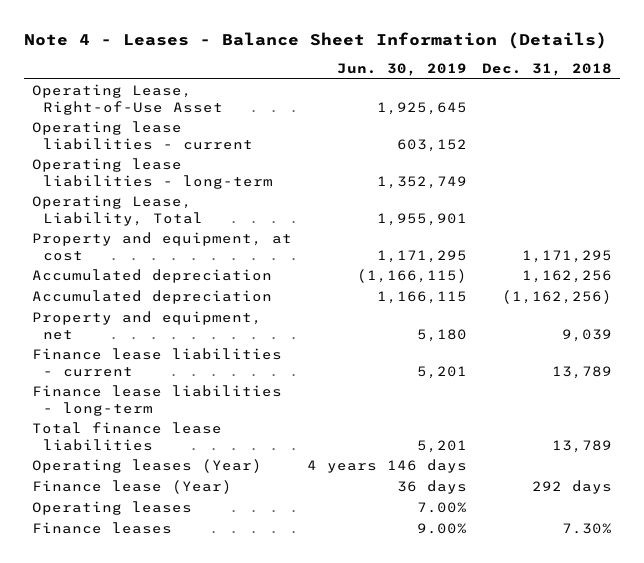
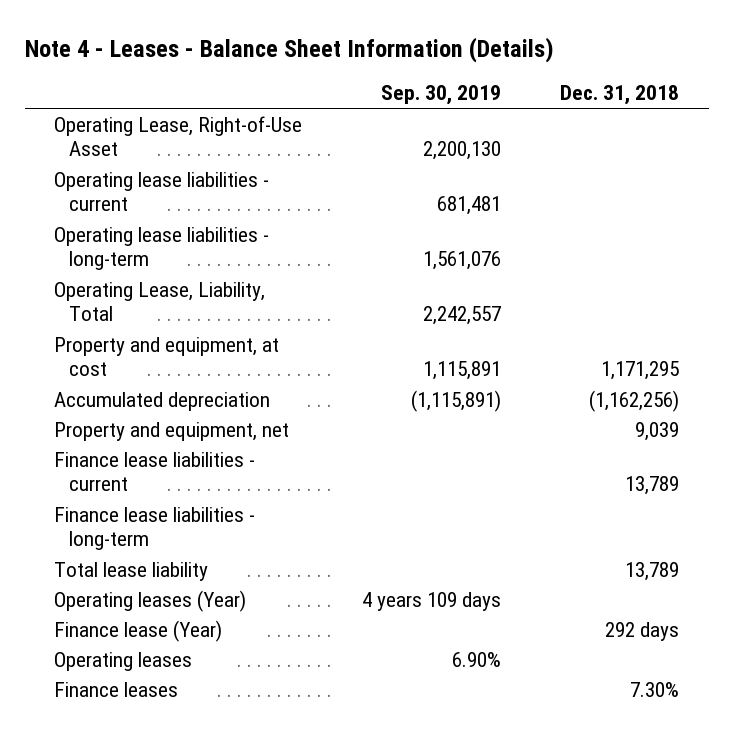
- | Jun. 30, 2019 | Dec. 31, 2018
+ | Sep. 30, 2019 | Dec. 31, 2018
- Accumulated depreciation | (1,166,115) | 1,162,256
- Total finance lease liabilities | 5,201 | 13,789
+ Total lease liability | | 13,789

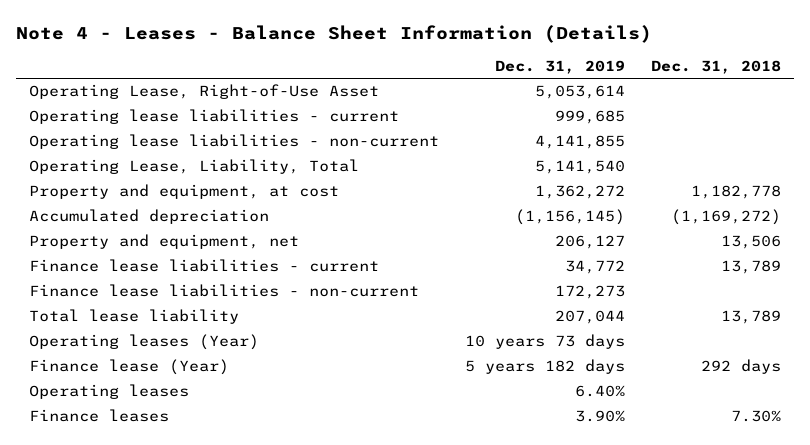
- | Sep. 30, 2019 | Dec. 31, 2018
+ | Dec. 31, 2019 | Dec. 31, 2018
- Operating lease liabilities - long-term | 1,561,076 |
+ Operating lease liabilities - non-current | 4,141,855 |
- Property and equipment, at cost | 1,115,891 | 1,171,295
- Accumulated depreciation | (1,115,891) | (1,162,256)
- Property and equipment, net | | 9,039
+ Property and equipment, at cost | 1,362,272 | 1,182,778
+ Accumulated depreciation | (1,156,145) | (1,169,272)
+ Property and equipment, net | 206,127 | 13,506
- Finance lease liabilities - long-term
+ Finance lease liabilities - non-current | 172,273 |

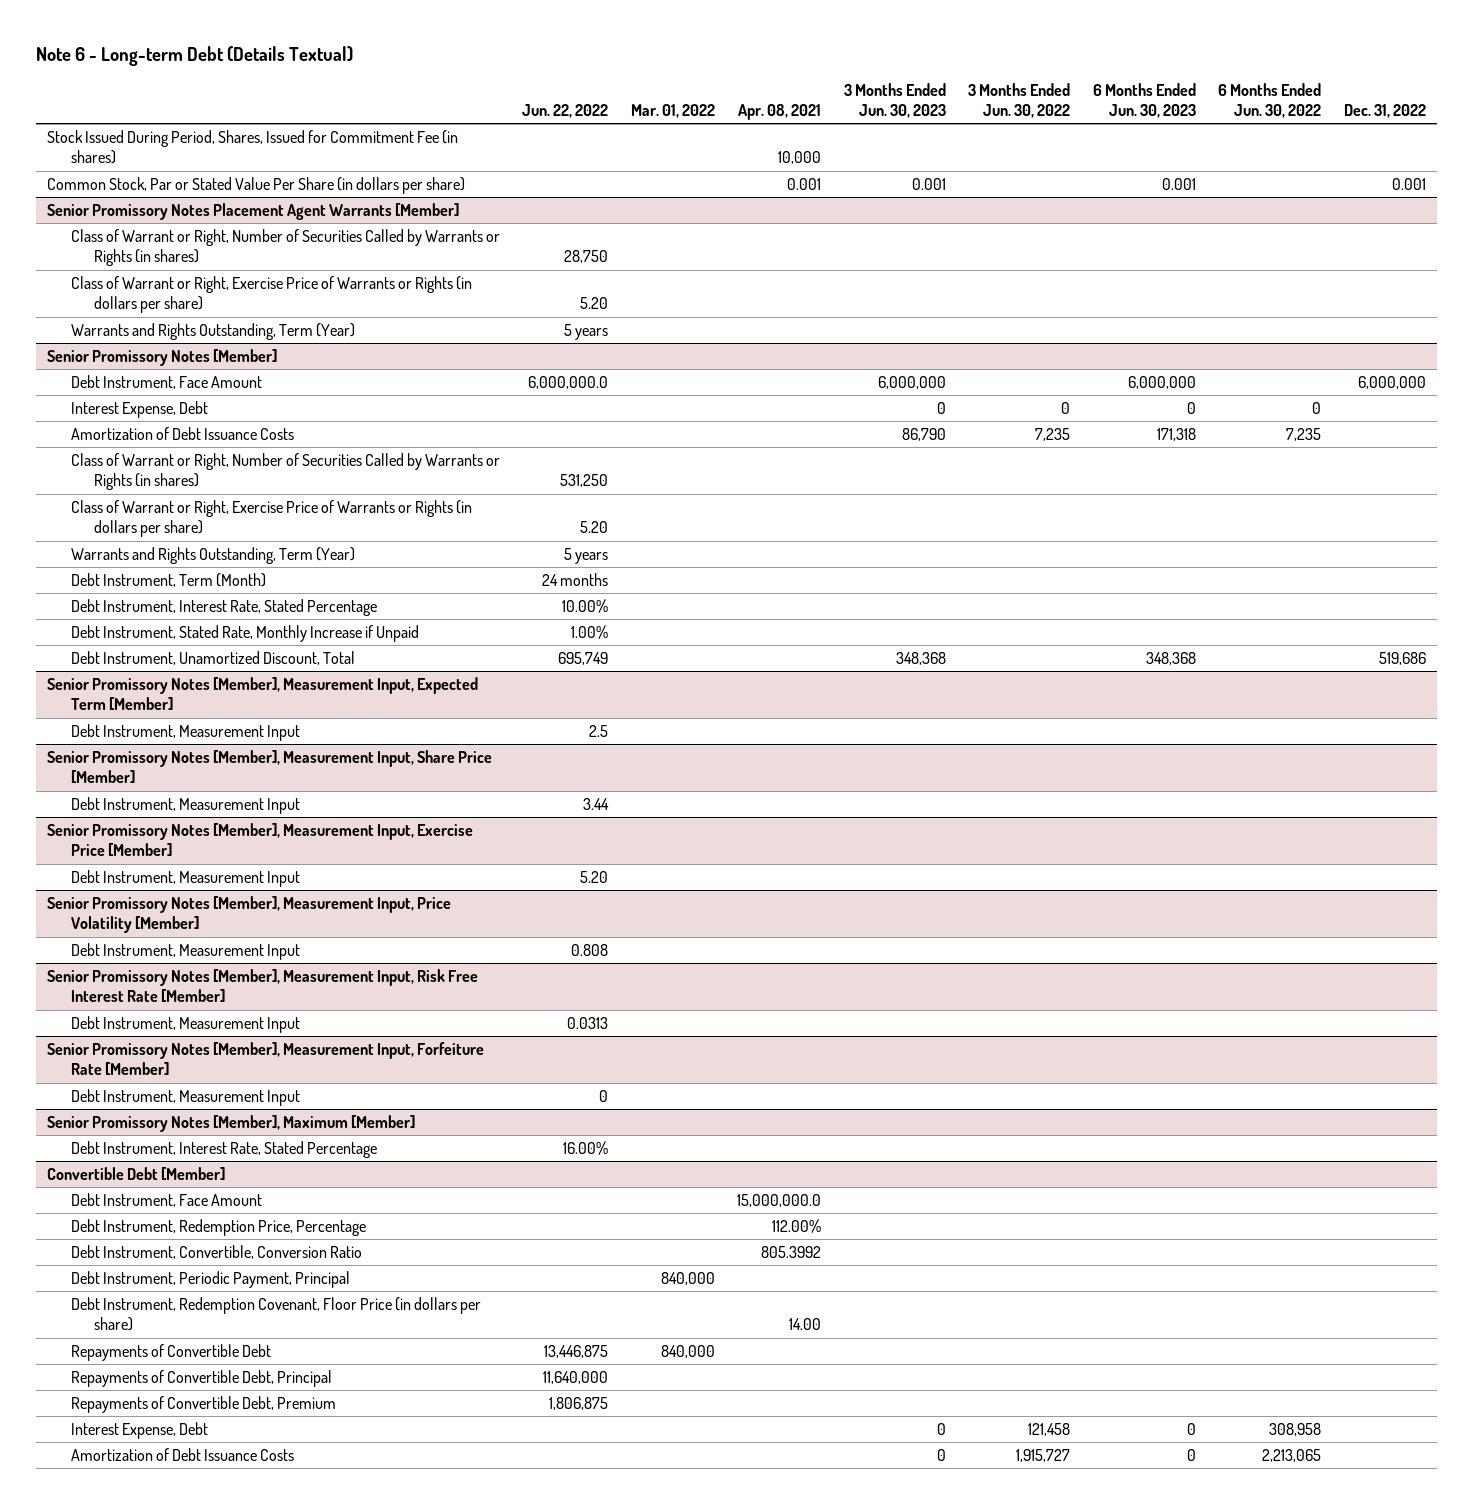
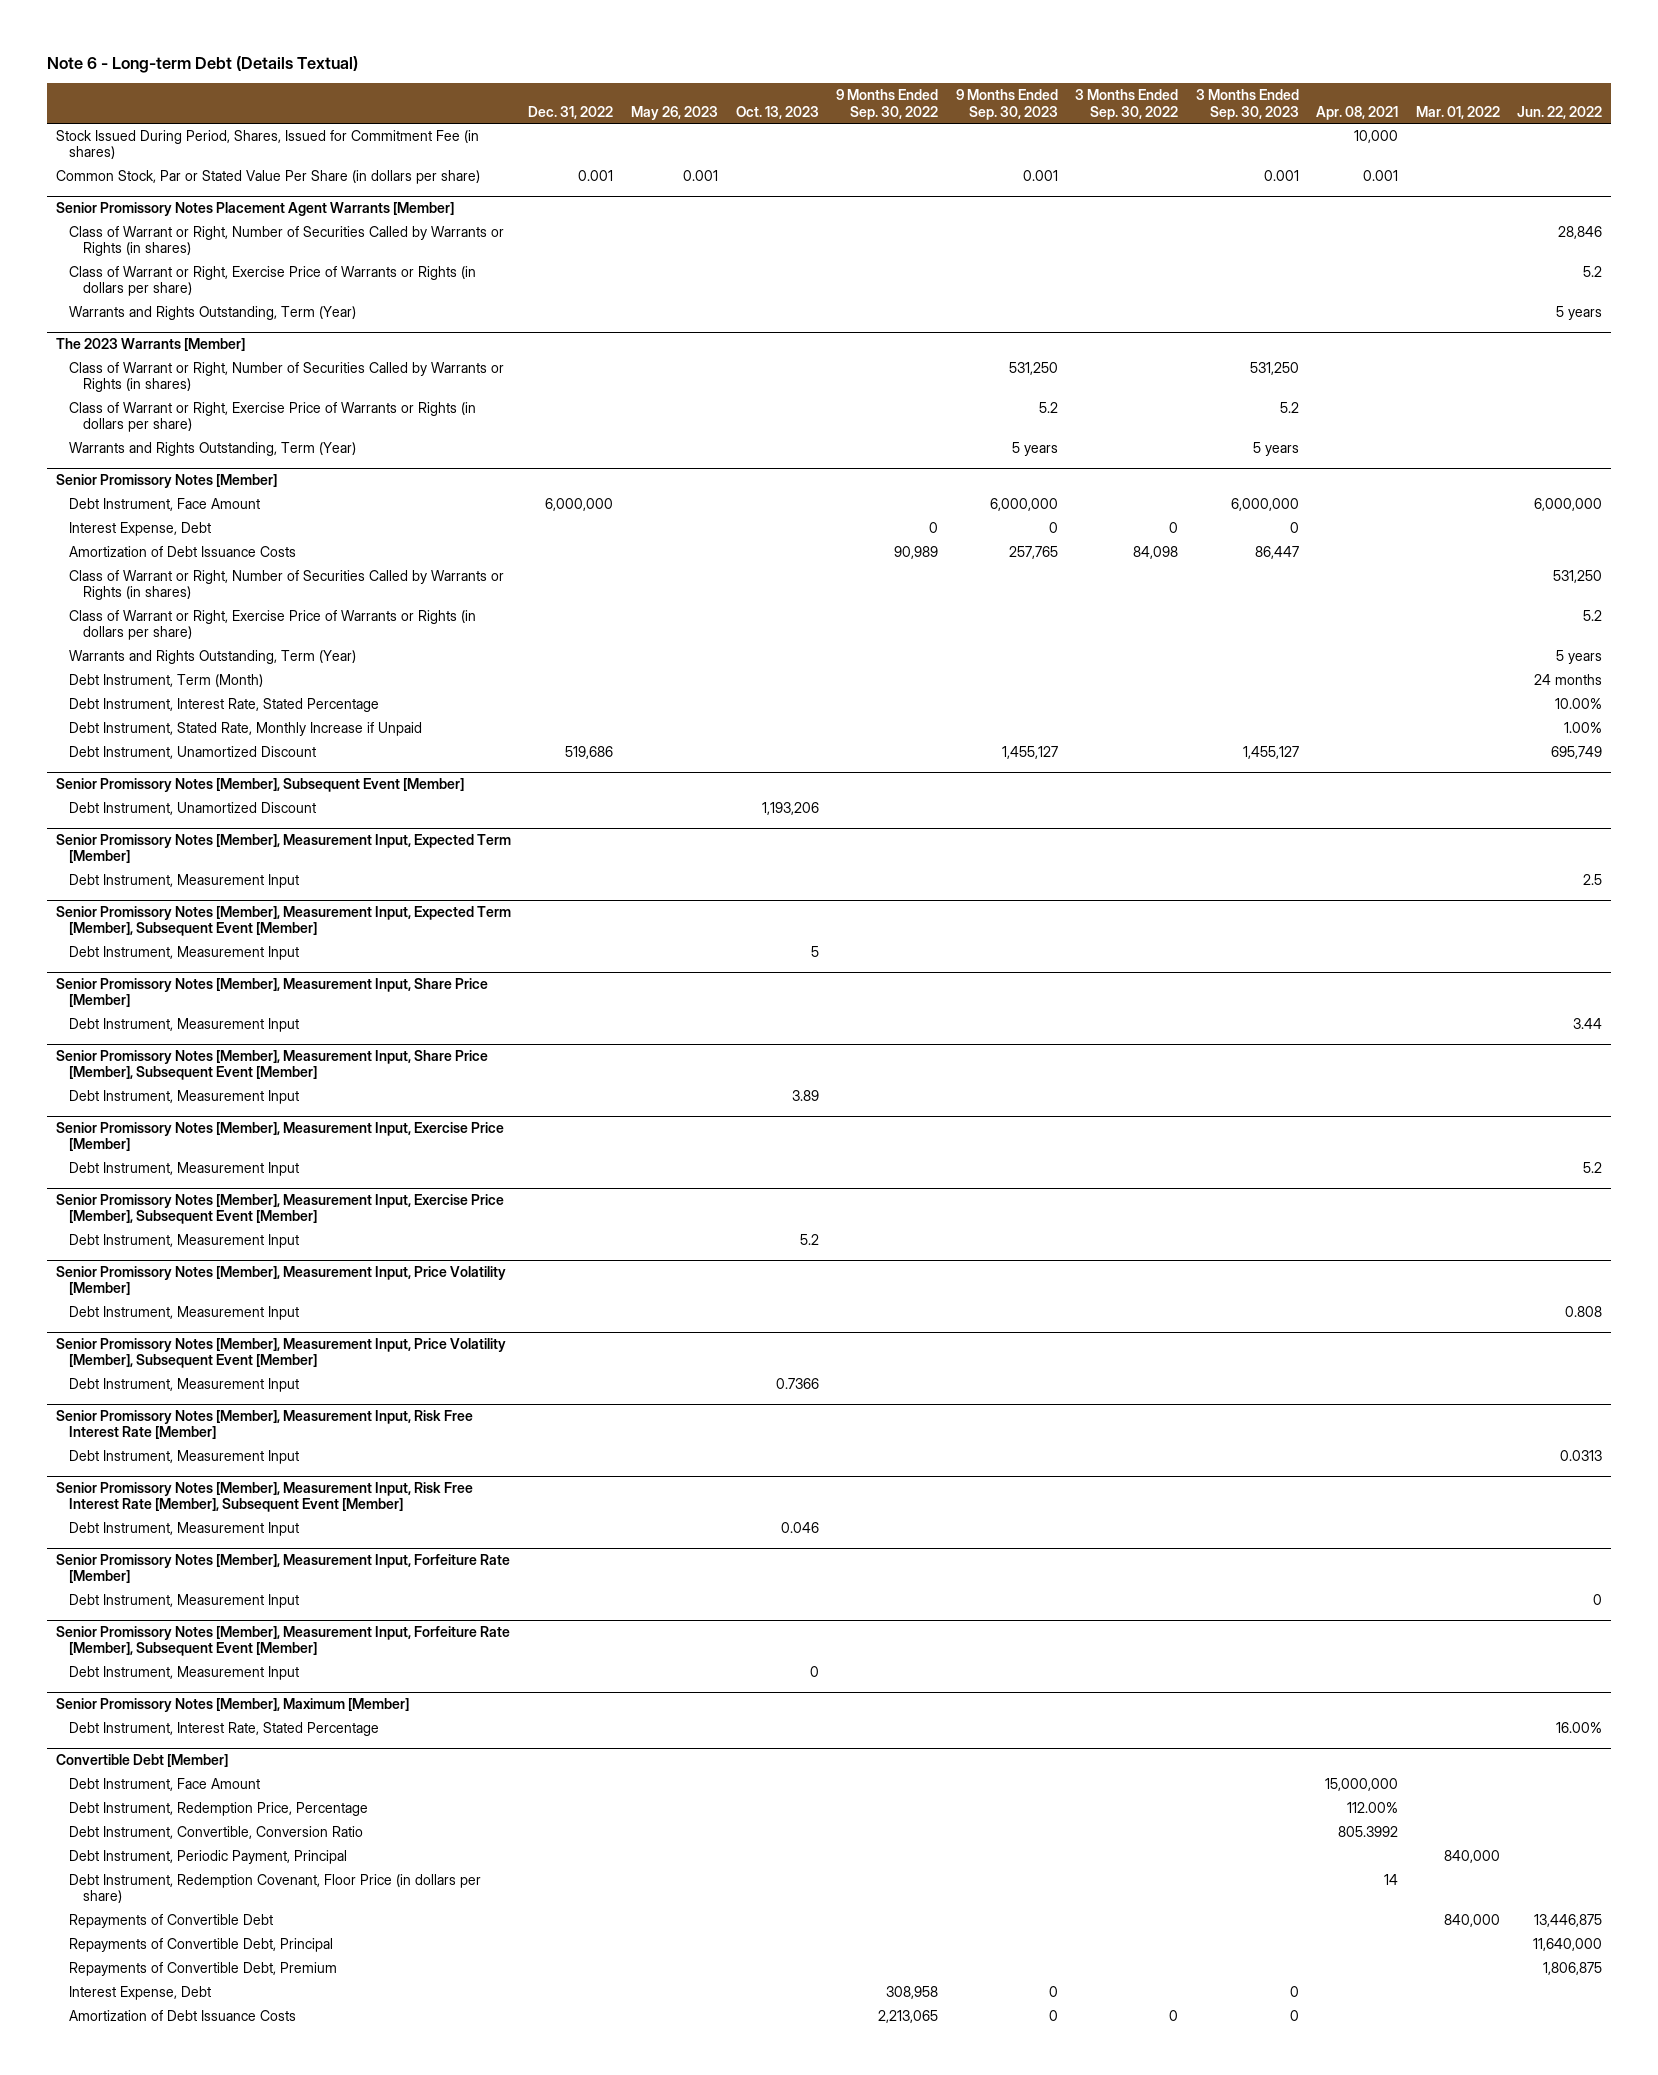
- | Jun. 22, 2022 | Mar. 01, 2022 | Apr. 08, 2021 | 3 Months Ended Jun. 30, 2023 | 3 Months Ended Jun. 30, 2022 | 6 Months Ended Jun. 30, 2023 | 6 Months Ended Jun. 30, 2022 | Dec. 31, 2022
+ | Dec. 31, 2022 | May 26, 2023 | Oct. 13, 2023 | 9 Months Ended Sep. 30, 2022 | 9 Months Ended Sep. 30, 2023 | 3 Months Ended Sep. 30, 2022 | 3 Months Ended Sep. 30, 2023 | Apr. 08, 2021 | Mar. 01, 2022 | Jun. 22, 2022
@ Senior Promissory Notes Placement Agent Warrants [Member]
- Class of Warrant or Right, Number of Securities Called by Warrants or Rights (in shares) | 28,750 | | | | | | |
- Class of Warrant or Right, Exercise Price of Warrants or Rights (in dollars per share) | 5.20 | | | | | | |
+ Class of Warrant or Right, Number of Securities Called by Warrants or Rights (in shares) | | | | | | | | | | 28,846
+ Class of Warrant or Right, Exercise Price of Warrants or Rights (in dollars per share) | | | | | | | | | | 5.2
+ The 2023 Warrants [Member]
+ Class of Warrant or Right, Number of Securities Called by Warrants or Rights (in shares) | | | | | 531,250 | | 531,250 | | |
+ Class of Warrant or Right, Exercise Price of Warrants or Rights (in dollars per share) | | | | | 5.2 | | 5.2 | | |
+ Warrants and Rights Outstanding, Term (Year) | | | | | 5 years | | 5 years | | |
@ Senior Promissory Notes [Member]
- Debt Instrument, Face Amount | 6,000,000.0 | | | 6,000,000 | | 6,000,000 | | 6,000,000
+ Debt Instrument, Face Amount | 6,000,000 | | | | 6,000,000 | | 6,000,000 | | | 6,000,000
- Class of Warrant or Right, Exercise Price of Warrants or Rights (in dollars per share) | 5.20 | | | | | | |
+ Class of Warrant or Right, Exercise Price of Warrants or Rights (in dollars per share) | | | | | | | | | | 5.2
- Debt Instrument, Unamortized Discount, Total | 695,749 | | | 348,368 | | 348,368 | | 519,686
+ Debt Instrument, Unamortized Discount | 519,686 | | | | 1,455,127 | | 1,455,127 | | | 695,749
+ Senior Promissory Notes [Member], Subsequent Event [Member]
+ Debt Instrument, Unamortized Discount | | | 1,193,206 | | | | | | |
+ Senior Promissory Notes [Member], Measurement Input, Expected Term [Member], Subsequent Event [Member]
+ Debt Instrument, Measurement Input | | | 5 | | | | | | |
+ Senior Promissory Notes [Member], Measurement Input, Share Price [Member], Subsequent Event [Member]
+ Debt Instrument, Measurement Input | | | 3.89 | | | | | | |
@ Senior Promissory Notes [Member], Measurement Input, Exercise Price [Member]
- Debt Instrument, Measurement Input | 5.20 | | | | | | |
+ Debt Instrument, Measurement Input | | | | | | | | | | 5.2
+ Senior Promissory Notes [Member], Measurement Input, Exercise Price [Member], Subsequent Event [Member]
+ Debt Instrument, Measurement Input | | | 5.2 | | | | | | |
+ Senior Promissory Notes [Member], Measurement Input, Price Volatility [Member], Subsequent Event [Member]
+ Debt Instrument, Measurement Input | | | 0.7366 | | | | | | |
+ Senior Promissory Notes [Member], Measurement Input, Risk Free Interest Rate [Member], Subsequent Event [Member]
+ Debt Instrument, Measurement Input | | | 0.046 | | | | | | |
+ Senior Promissory Notes [Member], Measurement Input, Forfeiture Rate [Member], Subsequent Event [Member]
+ Debt Instrument, Measurement Input | | | 0 | | | | | | |
@ Convertible Debt [Member]
- Debt Instrument, Face Amount | | | 15,000,000.0 | | | | |
+ Debt Instrument, Face Amount | | | | | | | | 15,000,000 | |
- Debt Instrument, Redemption Covenant, Floor Price (in dollars per share) | | | 14.00 | | | | |
+ Debt Instrument, Redemption Covenant, Floor Price (in dollars per share) | | | | | | | | 14 | |

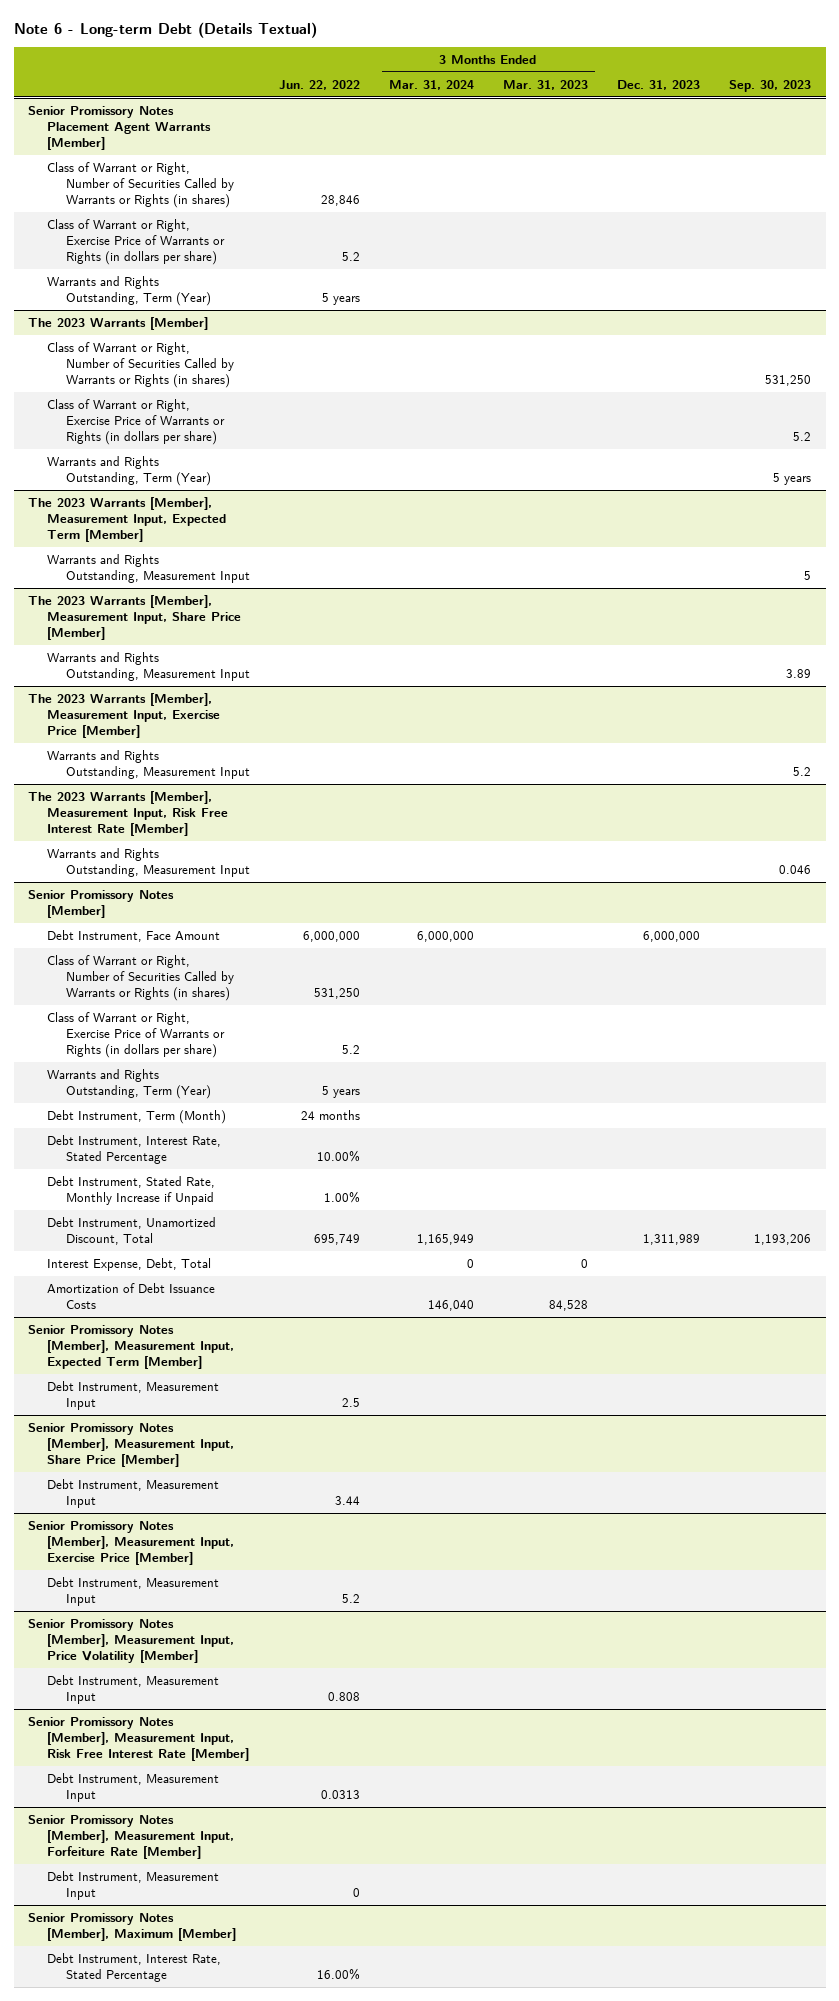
- | Dec. 31, 2022 | May 26, 2023 | Oct. 13, 2023 | 9 Months Ended Sep. 30, 2022 | 9 Months Ended Sep. 30, 2023 | 3 Months Ended Sep. 30, 2022 | 3 Months Ended Sep. 30, 2023 | Apr. 08, 2021 | Mar. 01, 2022 | Jun. 22, 2022
+ | Jun. 22, 2022 | 3 Months Ended Mar. 31, 2024 | 3 Months Ended Mar. 31, 2023 | Dec. 31, 2023 | Sep. 30, 2023
- Stock Issued During Period, Shares, Issued for Commitment Fee (in shares) | | | | | | | | 10,000 | |
- Common Stock, Par or Stated Value Per Share (in dollars per share) | 0.001 | 0.001 | | | 0.001 | | 0.001 | 0.001 | |
+ The 2023 Warrants [Member], Measurement Input, Expected Term [Member]
+ Warrants and Rights Outstanding, Measurement Input | | | | | 5
+ The 2023 Warrants [Member], Measurement Input, Share Price [Member]
+ Warrants and Rights Outstanding, Measurement Input | | | | | 3.89
+ The 2023 Warrants [Member], Measurement Input, Exercise Price [Member]
+ Warrants and Rights Outstanding, Measurement Input | | | | | 5.2
+ The 2023 Warrants [Member], Measurement Input, Risk Free Interest Rate [Member]
+ Warrants and Rights Outstanding, Measurement Input | | | | | 0.046
@ Senior Promissory Notes [Member]
- Interest Expense, Debt | | | | 0 | 0 | 0 | 0 | | |
- Debt Instrument, Unamortized Discount | 519,686 | | | | 1,455,127 | | 1,455,127 | | | 695,749
- Senior Promissory Notes [Member], Subsequent Event [Member]
- Debt Instrument, Unamortized Discount | | | 1,193,206 | | | | | | |
@ Senior Promissory Notes [Member]
+ Debt Instrument, Unamortized Discount, Total | 695,749 | 1,165,949 | | 1,311,989 | 1,193,206
+ Interest Expense, Debt, Total | | 0 | 0 | |
moved down: Amortization of Debt Issuance Costs | | 146,040 | 84,528 | |
- Senior Promissory Notes [Member], Measurement Input, Expected Term [Member], Subsequent Event [Member]
- Debt Instrument, Measurement Input | | | 5 | | | | | | |
- Senior Promissory Notes [Member], Measurement Input, Share Price [Member], Subsequent Event [Member]
- Debt Instrument, Measurement Input | | | 3.89 | | | | | | |
- Senior Promissory Notes [Member], Measurement Input, Exercise Price [Member], Subsequent Event [Member]
- Debt Instrument, Measurement Input | | | 5.2 | | | | | | |
- Senior Promissory Notes [Member], Measurement Input, Price Volatility [Member], Subsequent Event [Member]
- Debt Instrument, Measurement Input | | | 0.7366 | | | | | | |
- Senior Promissory Notes [Member], Measurement Input, Risk Free Interest Rate [Member], Subsequent Event [Member]
- Debt Instrument, Measurement Input | | | 0.046 | | | | | | |
- Senior Promissory Notes [Member], Measurement Input, Forfeiture Rate [Member], Subsequent Event [Member]
- Debt Instrument, Measurement Input | | | 0 | | | | | | |
- Convertible Debt [Member]
- Debt Instrument, Face Amount | | | | | | | | 15,000,000 | |
- Debt Instrument, Redemption Price, Percentage | | | | | | | | 112.00% | |
- Debt Instrument, Convertible, Conversion Ratio | | | | | | | | 805.3992 | |
- Debt Instrument, Periodic Payment, Principal | | | | | | | | | 840,000 |
- Debt Instrument, Redemption Covenant, Floor Price (in dollars per share) | | | | | | | | 14 | |
- Repayments of Convertible Debt | | | | | | | | | 840,000 | 13,446,875
- Repayments of Convertible Debt, Principal | | | | | | | | | | 11,640,000
- Repayments of Convertible Debt, Premium | | | | | | | | | | 1,806,875
- Interest Expense, Debt | | | | 308,958 | 0 | | 0 | | |
- Amortization of Debt Issuance Costs | | | | 2,213,065 | 0 | 0 | 0 | | |

